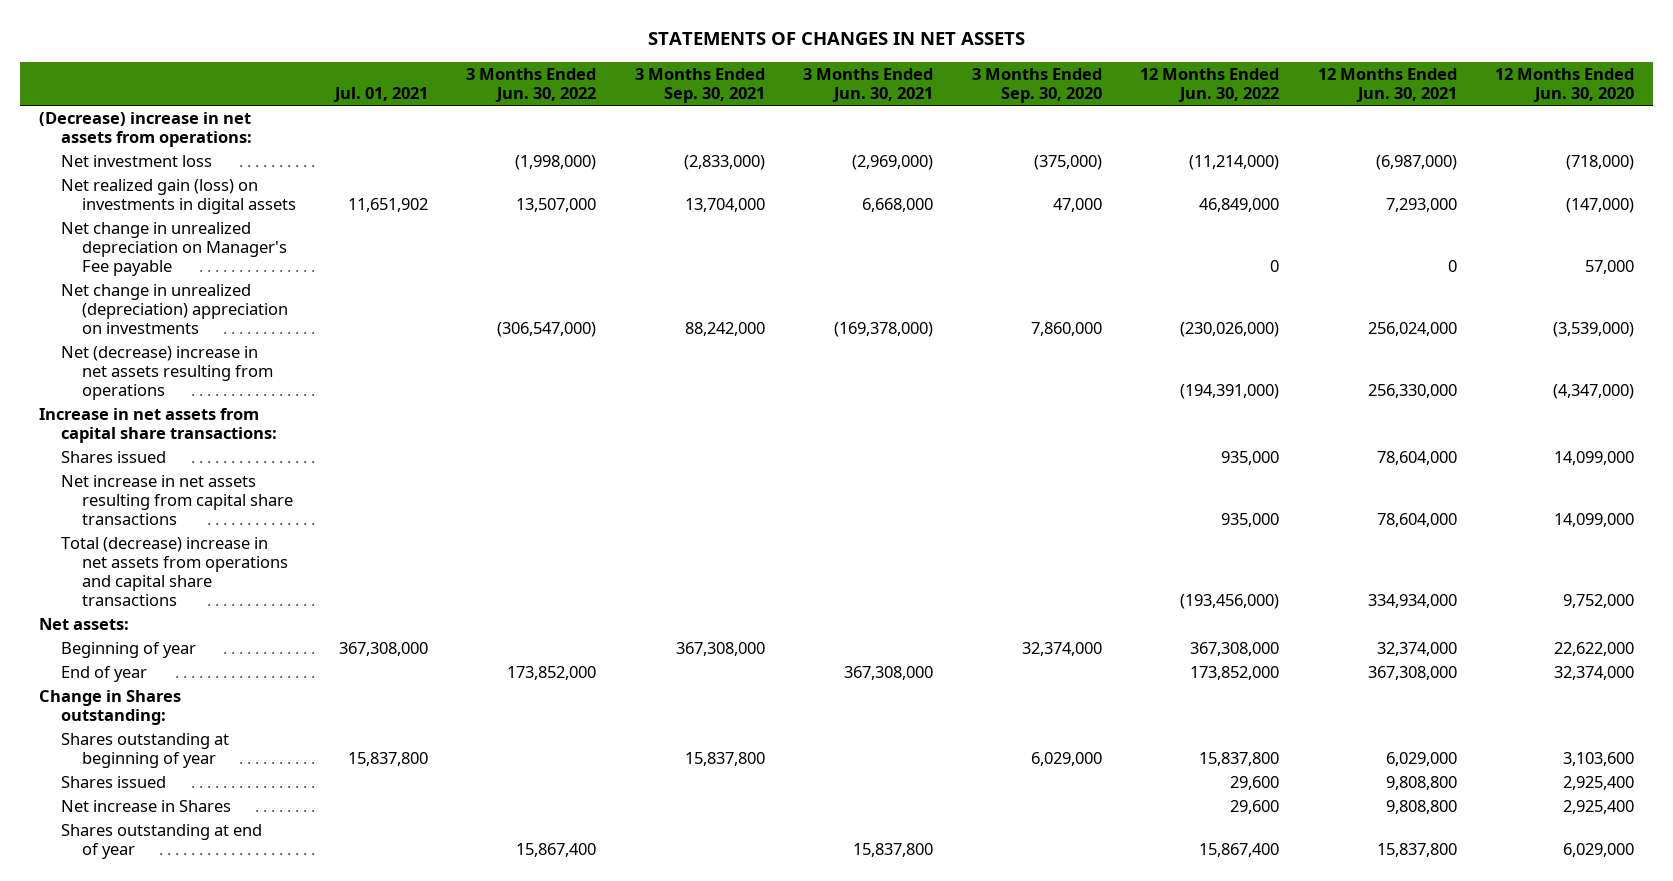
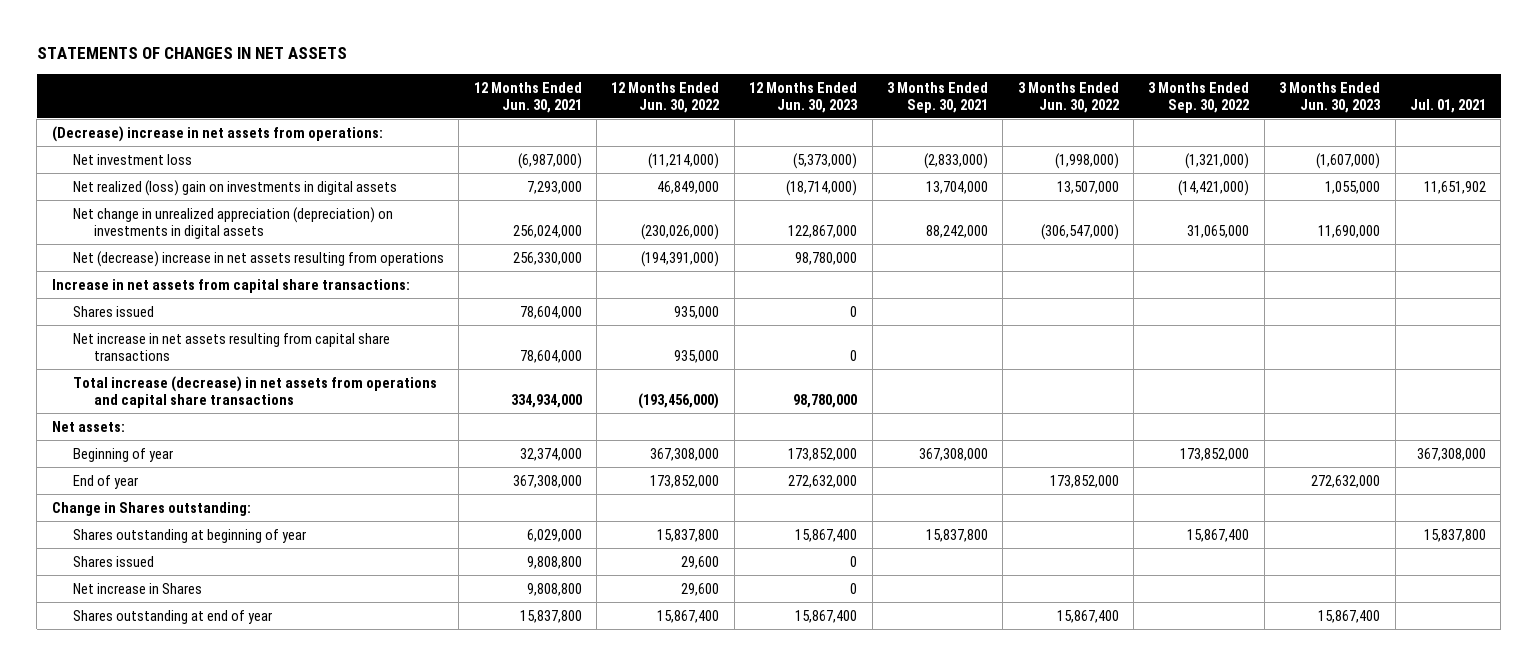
- | Jul. 01, 2021 | 3 Months Ended Jun. 30, 2022 | 3 Months Ended Sep. 30, 2021 | 3 Months Ended Jun. 30, 2021 | 3 Months Ended Sep. 30, 2020 | 12 Months Ended Jun. 30, 2022 | 12 Months Ended Jun. 30, 2021 | 12 Months Ended Jun. 30, 2020
+ | 12 Months Ended Jun. 30, 2021 | 12 Months Ended Jun. 30, 2022 | 12 Months Ended Jun. 30, 2023 | 3 Months Ended Sep. 30, 2021 | 3 Months Ended Jun. 30, 2022 | 3 Months Ended Sep. 30, 2022 | 3 Months Ended Jun. 30, 2023 | Jul. 01, 2021
- Net realized gain (loss) on investments in digital assets | 11,651,902 | 13,507,000 | 13,704,000 | 6,668,000 | 47,000 | 46,849,000 | 7,293,000 | (147,000)
- Net change in unrealized depreciation on Manager's Fee payable | | | | | | 0 | 0 | 57,000
- Net change in unrealized (depreciation) appreciation on investments | | (306,547,000) | 88,242,000 | (169,378,000) | 7,860,000 | (230,026,000) | 256,024,000 | (3,539,000)
+ Net realized (loss) gain on investments in digital assets | 7,293,000 | 46,849,000 | (18,714,000) | 13,704,000 | 13,507,000 | (14,421,000) | 1,055,000 | 11,651,902
+ Net change in unrealized appreciation (depreciation) on investments in digital assets | 256,024,000 | (230,026,000) | 122,867,000 | 88,242,000 | (306,547,000) | 31,065,000 | 11,690,000 |
- Total (decrease) increase in net assets from operations and capital share transactions | | | | | | (193,456,000) | 334,934,000 | 9,752,000
+ Total increase (decrease) in net assets from operations and capital share transactions | 334,934,000 | (193,456,000) | 98,780,000 | | | | |

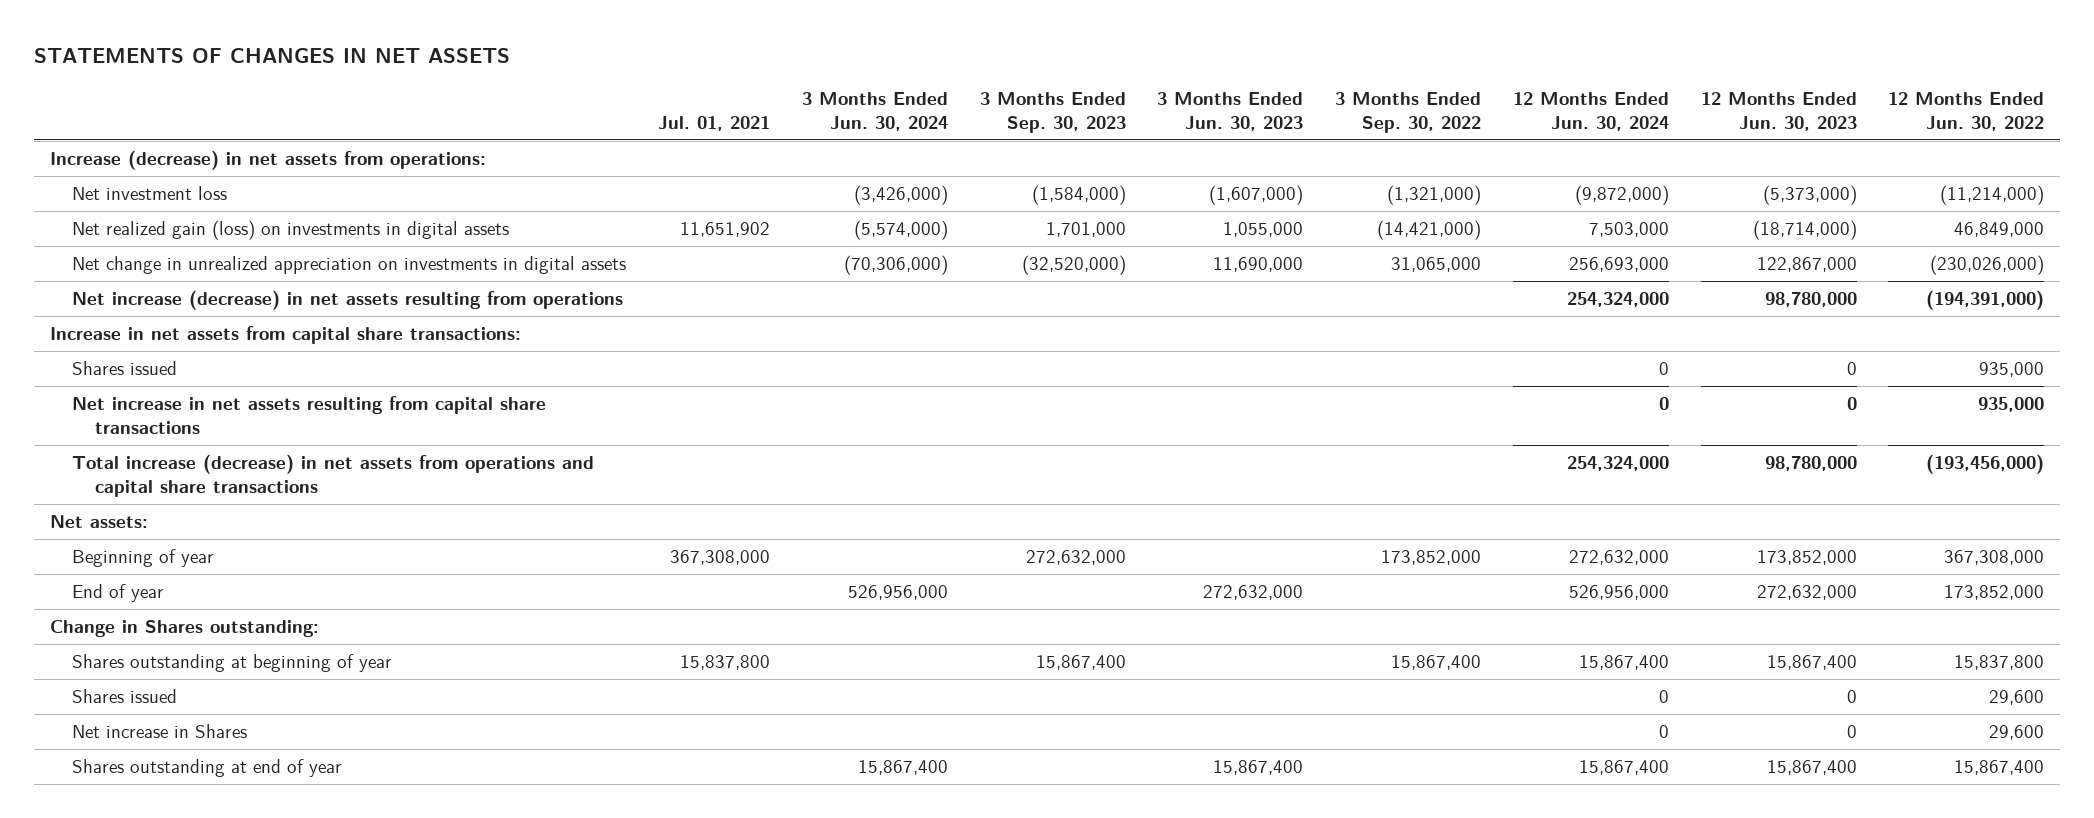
- | 12 Months Ended Jun. 30, 2021 | 12 Months Ended Jun. 30, 2022 | 12 Months Ended Jun. 30, 2023 | 3 Months Ended Sep. 30, 2021 | 3 Months Ended Jun. 30, 2022 | 3 Months Ended Sep. 30, 2022 | 3 Months Ended Jun. 30, 2023 | Jul. 01, 2021
+ | Jul. 01, 2021 | 3 Months Ended Jun. 30, 2024 | 3 Months Ended Sep. 30, 2023 | 3 Months Ended Jun. 30, 2023 | 3 Months Ended Sep. 30, 2022 | 12 Months Ended Jun. 30, 2024 | 12 Months Ended Jun. 30, 2023 | 12 Months Ended Jun. 30, 2022
- (Decrease) increase in net assets from operations:
+ Increase (decrease) in net assets from operations:
- Net realized (loss) gain on investments in digital assets | 7,293,000 | 46,849,000 | (18,714,000) | 13,704,000 | 13,507,000 | (14,421,000) | 1,055,000 | 11,651,902
- Net change in unrealized appreciation (depreciation) on investments in digital assets | 256,024,000 | (230,026,000) | 122,867,000 | 88,242,000 | (306,547,000) | 31,065,000 | 11,690,000 |
- Net (decrease) increase in net assets resulting from operations | 256,330,000 | (194,391,000) | 98,780,000 | | | | |
+ Net realized gain (loss) on investments in digital assets | 11,651,902 | (5,574,000) | 1,701,000 | 1,055,000 | (14,421,000) | 7,503,000 | (18,714,000) | 46,849,000
+ Net change in unrealized appreciation on investments in digital assets | | (70,306,000) | (32,520,000) | 11,690,000 | 31,065,000 | 256,693,000 | 122,867,000 | (230,026,000)
+ Net increase (decrease) in net assets resulting from operations | | | | | | 254,324,000 | 98,780,000 | (194,391,000)

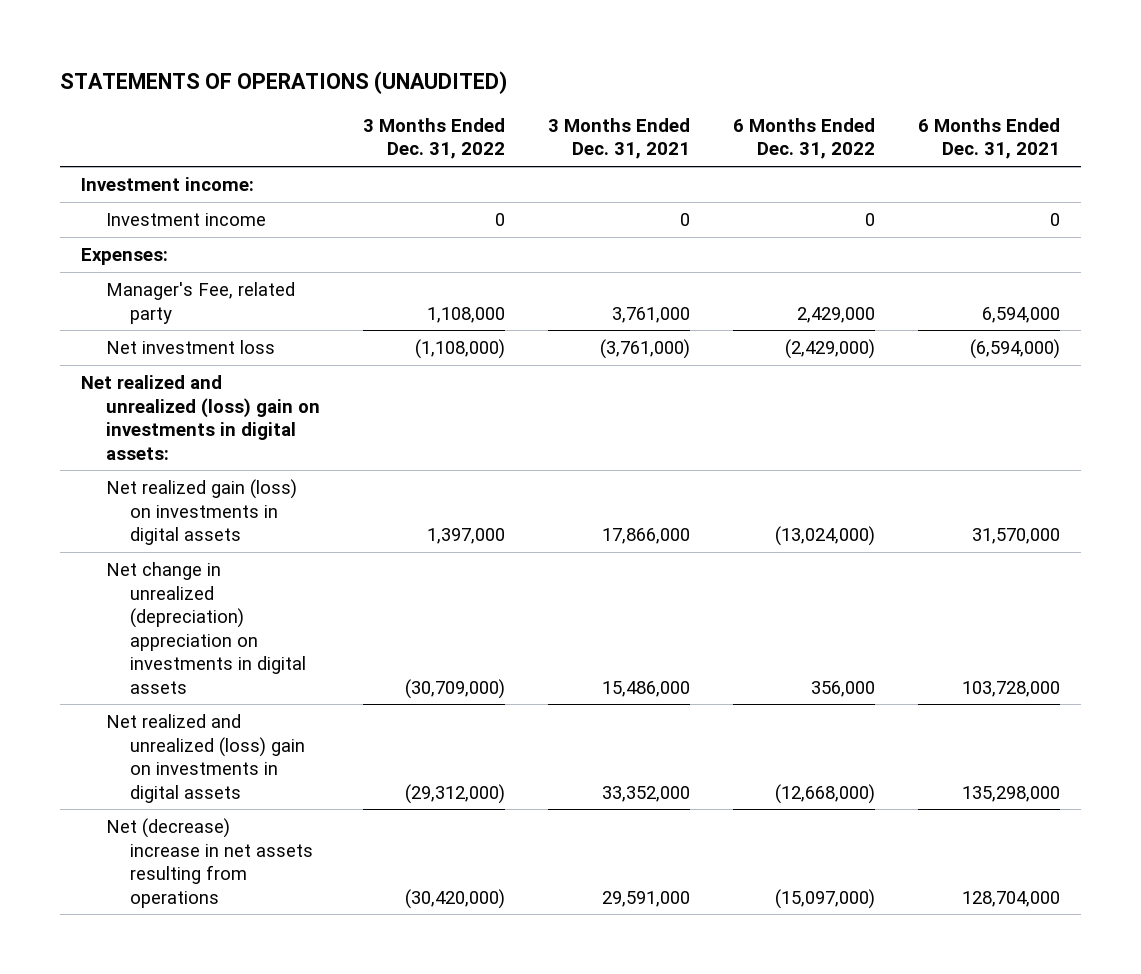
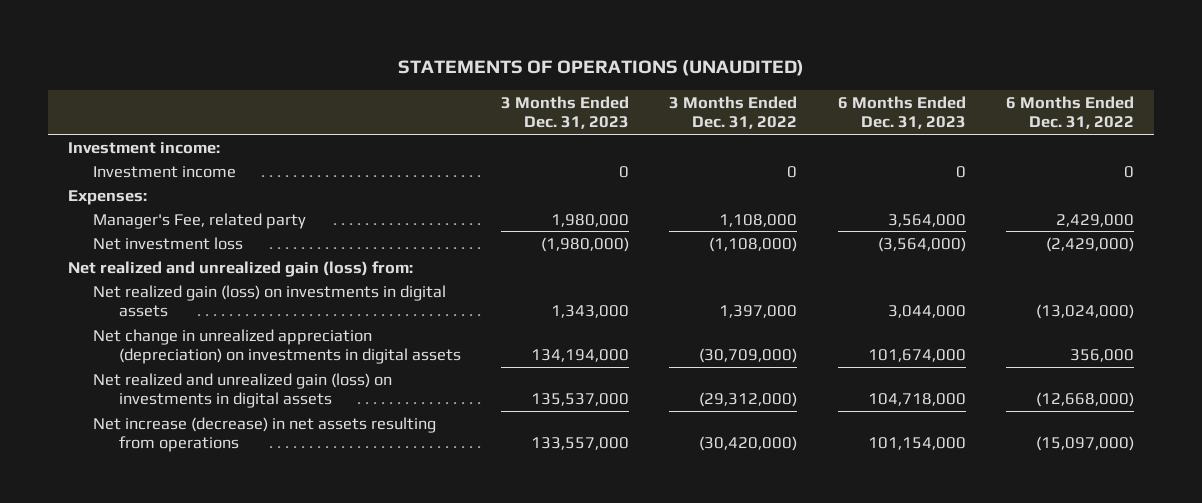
- | 3 Months Ended Dec. 31, 2022 | 3 Months Ended Dec. 31, 2021 | 6 Months Ended Dec. 31, 2022 | 6 Months Ended Dec. 31, 2021
+ | 3 Months Ended Dec. 31, 2023 | 3 Months Ended Dec. 31, 2022 | 6 Months Ended Dec. 31, 2023 | 6 Months Ended Dec. 31, 2022
- Net realized and unrealized (loss) gain on investments in digital assets:
+ Net realized and unrealized gain (loss) from:
- Net change in unrealized (depreciation) appreciation on investments in digital assets | (30,709,000) | 15,486,000 | 356,000 | 103,728,000
- Net realized and unrealized (loss) gain on investments in digital assets | (29,312,000) | 33,352,000 | (12,668,000) | 135,298,000
- Net (decrease) increase in net assets resulting from operations | (30,420,000) | 29,591,000 | (15,097,000) | 128,704,000
+ Net change in unrealized appreciation (depreciation) on investments in digital assets | 134,194,000 | (30,709,000) | 101,674,000 | 356,000
+ Net realized and unrealized gain (loss) on investments in digital assets | 135,537,000 | (29,312,000) | 104,718,000 | (12,668,000)
+ Net increase (decrease) in net assets resulting from operations | 133,557,000 | (30,420,000) | 101,154,000 | (15,097,000)

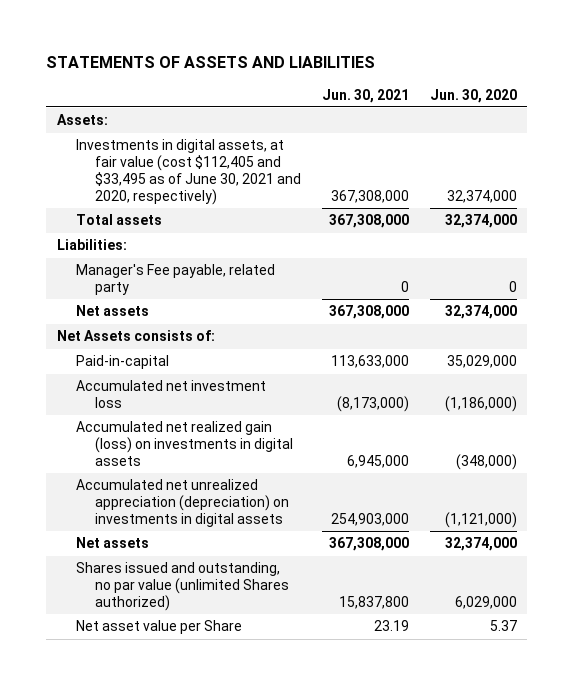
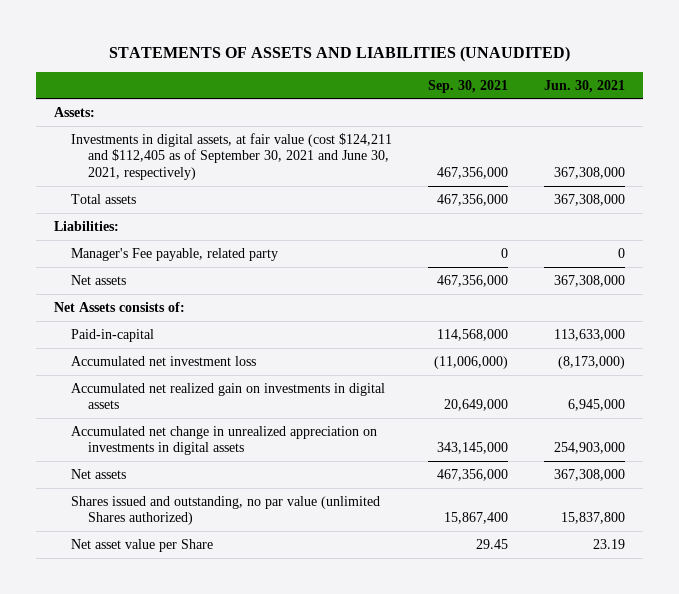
- STATEMENTS OF ASSETS AND LIABILITIES
+ STATEMENTS OF ASSETS AND LIABILITIES (UNAUDITED)
- | Jun. 30, 2021 | Jun. 30, 2020
+ | Sep. 30, 2021 | Jun. 30, 2021
- Investments in digital assets, at fair value (cost $112,405 and $33,495 as of June 30, 2021 and 2020, respectively) | 367,308,000 | 32,374,000
+ Investments in digital assets, at fair value (cost $124,211 and $112,405 as of September 30, 2021 and June 30, 2021, respectively) | 467,356,000 | 367,308,000
- Accumulated net realized gain (loss) on investments in digital assets | 6,945,000 | (348,000)
- Accumulated net unrealized appreciation (depreciation) on investments in digital assets | 254,903,000 | (1,121,000)
+ Accumulated net realized gain on investments in digital assets | 20,649,000 | 6,945,000
+ Accumulated net change in unrealized appreciation on investments in digital assets | 343,145,000 | 254,903,000

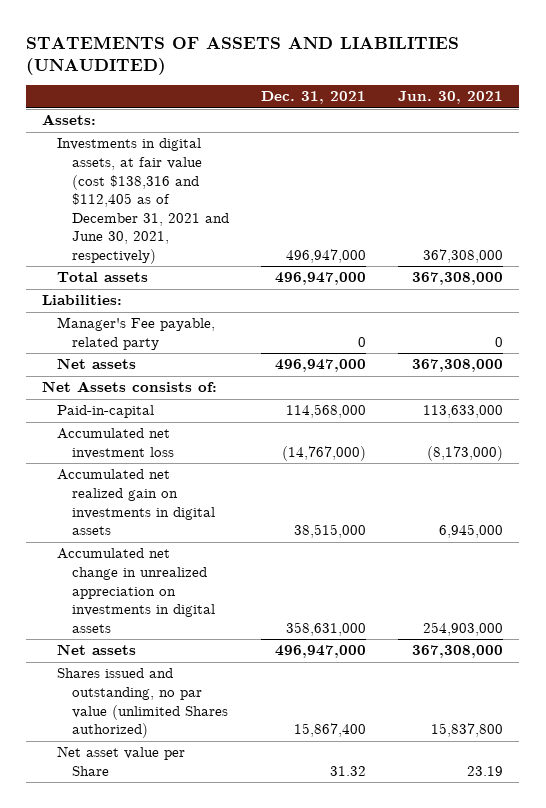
- | Sep. 30, 2021 | Jun. 30, 2021
+ | Dec. 31, 2021 | Jun. 30, 2021
- Investments in digital assets, at fair value (cost $124,211 and $112,405 as of September 30, 2021 and June 30, 2021, respectively) | 467,356,000 | 367,308,000
+ Investments in digital assets, at fair value (cost $138,316 and $112,405 as of December 31, 2021 and June 30, 2021, respectively) | 496,947,000 | 367,308,000

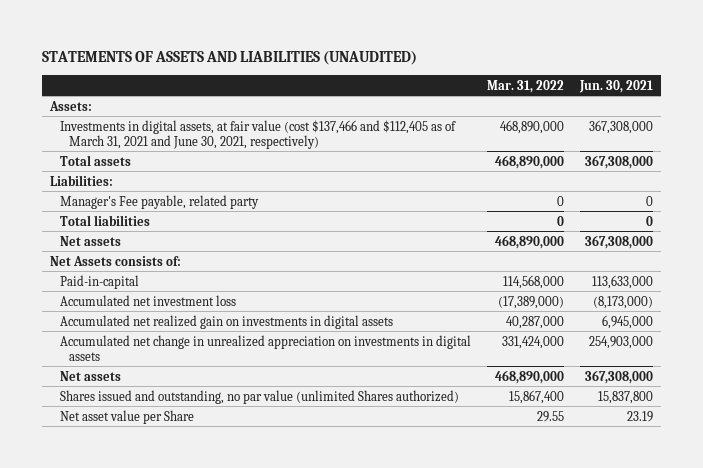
- | Dec. 31, 2021 | Jun. 30, 2021
+ | Mar. 31, 2022 | Jun. 30, 2021
- Investments in digital assets, at fair value (cost $138,316 and $112,405 as of December 31, 2021 and June 30, 2021, respectively) | 496,947,000 | 367,308,000
+ Investments in digital assets, at fair value (cost $137,466 and $112,405 as of March 31, 2021 and June 30, 2021, respectively) | 468,890,000 | 367,308,000
+ Total liabilities | 0 | 0

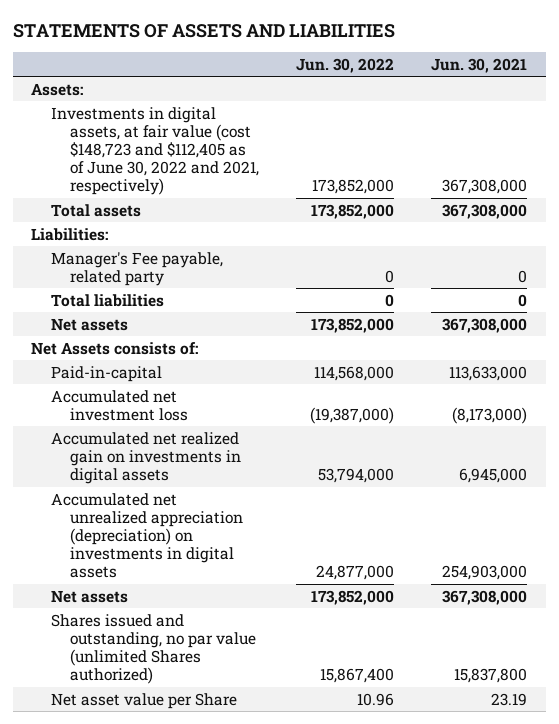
- STATEMENTS OF ASSETS AND LIABILITIES (UNAUDITED)
+ STATEMENTS OF ASSETS AND LIABILITIES
- | Mar. 31, 2022 | Jun. 30, 2021
+ | Jun. 30, 2022 | Jun. 30, 2021
- Investments in digital assets, at fair value (cost $137,466 and $112,405 as of March 31, 2021 and June 30, 2021, respectively) | 468,890,000 | 367,308,000
+ Investments in digital assets, at fair value (cost $148,723 and $112,405 as of June 30, 2022 and 2021, respectively) | 173,852,000 | 367,308,000
- Accumulated net change in unrealized appreciation on investments in digital assets | 331,424,000 | 254,903,000
+ Accumulated net unrealized appreciation (depreciation) on investments in digital assets | 24,877,000 | 254,903,000

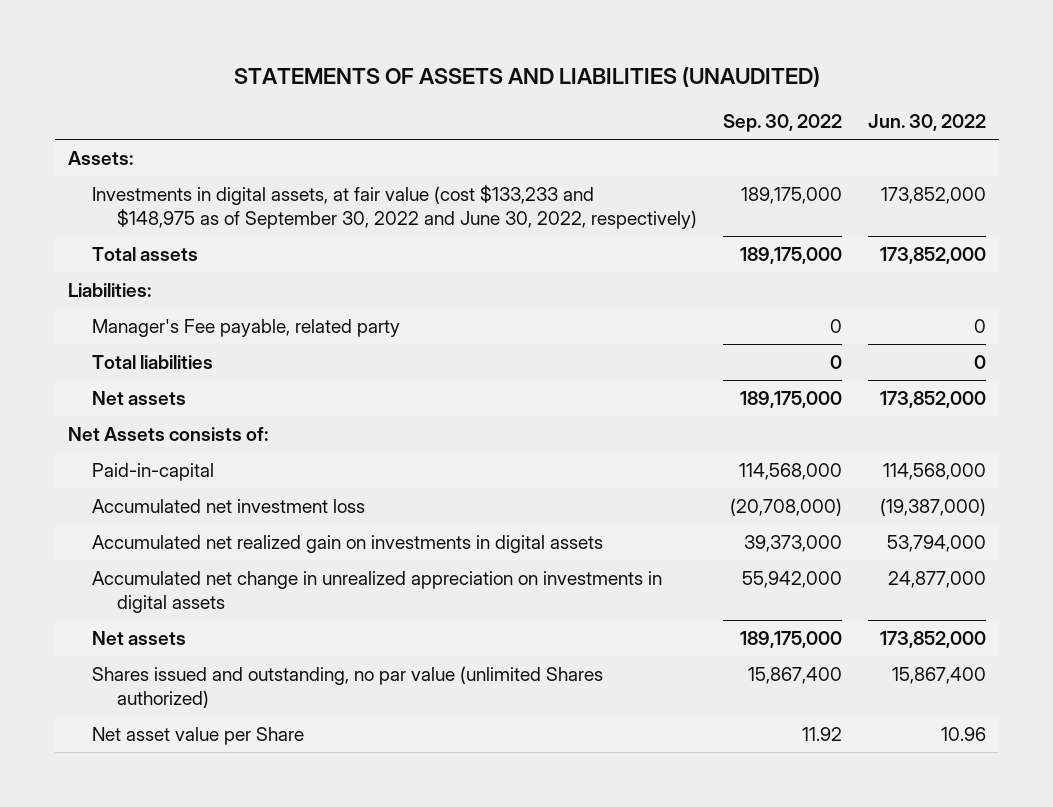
- STATEMENTS OF ASSETS AND LIABILITIES
+ STATEMENTS OF ASSETS AND LIABILITIES (UNAUDITED)
- | Jun. 30, 2022 | Jun. 30, 2021
+ | Sep. 30, 2022 | Jun. 30, 2022
- Investments in digital assets, at fair value (cost $148,723 and $112,405 as of June 30, 2022 and 2021, respectively) | 173,852,000 | 367,308,000
+ Investments in digital assets, at fair value (cost $133,233 and $148,975 as of September 30, 2022 and June 30, 2022, respectively) | 189,175,000 | 173,852,000
- Accumulated net unrealized appreciation (depreciation) on investments in digital assets | 24,877,000 | 254,903,000
+ Accumulated net change in unrealized appreciation on investments in digital assets | 55,942,000 | 24,877,000

